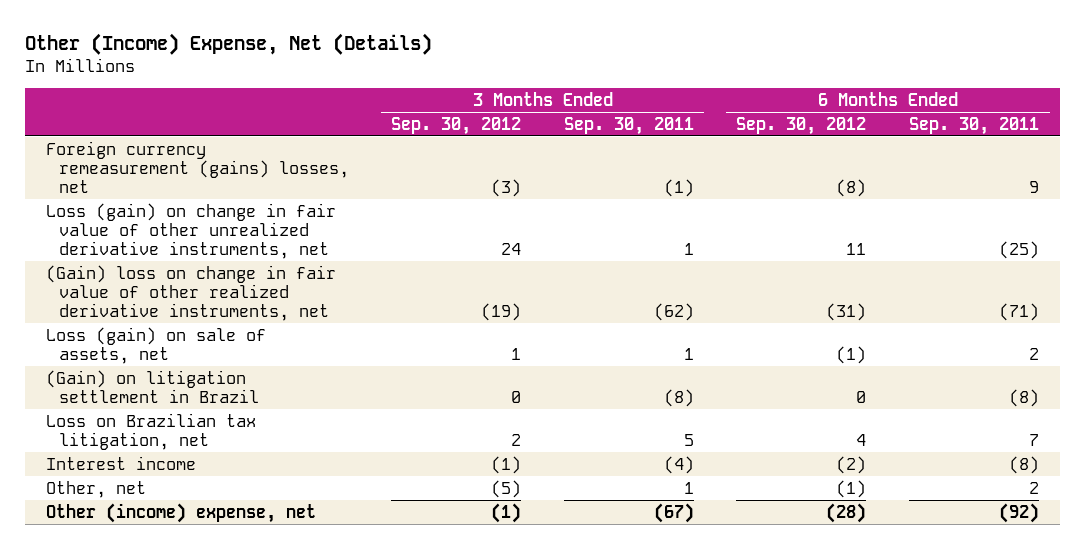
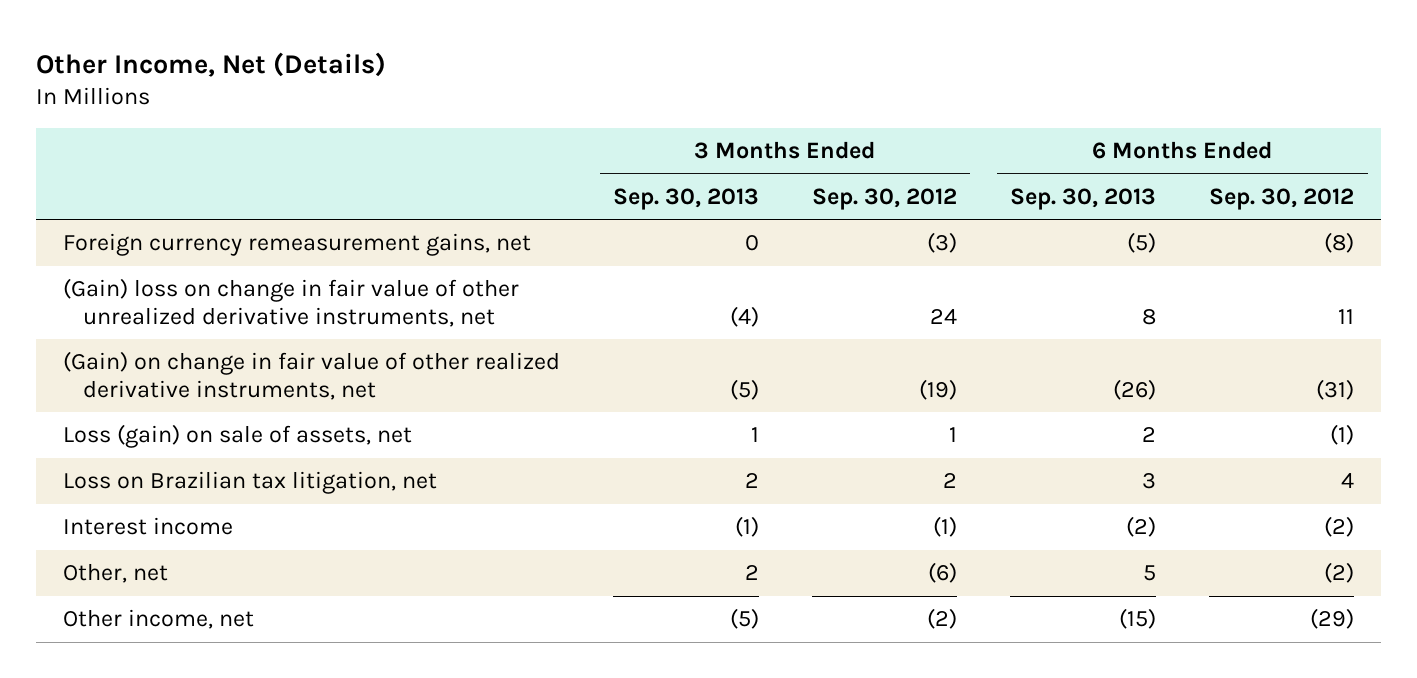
- Other (Income) Expense, Net (Details)
+ Other Income, Net (Details)
- | 3 Months Ended Sep. 30, 2012 | 3 Months Ended Sep. 30, 2011 | 6 Months Ended Sep. 30, 2012 | 6 Months Ended Sep. 30, 2011
+ | 3 Months Ended Sep. 30, 2013 | 3 Months Ended Sep. 30, 2012 | 6 Months Ended Sep. 30, 2013 | 6 Months Ended Sep. 30, 2012
- Foreign currency remeasurement (gains) losses, net | (3) | (1) | (8) | 9
- Loss (gain) on change in fair value of other unrealized derivative instruments, net | 24 | 1 | 11 | (25)
- (Gain) loss on change in fair value of other realized derivative instruments, net | (19) | (62) | (31) | (71)
+ Foreign currency remeasurement gains, net | 0 | (3) | (5) | (8)
+ (Gain) loss on change in fair value of other unrealized derivative instruments, net | (4) | 24 | 8 | 11
+ (Gain) on change in fair value of other realized derivative instruments, net | (5) | (19) | (26) | (31)
- (Gain) on litigation settlement in Brazil | 0 | (8) | 0 | (8)
- Other, net | (5) | 1 | (1) | 2
- Other (income) expense, net | (1) | (67) | (28) | (92)
+ Other, net | 2 | (6) | 5 | (2)
+ Other income, net | (5) | (2) | (15) | (29)

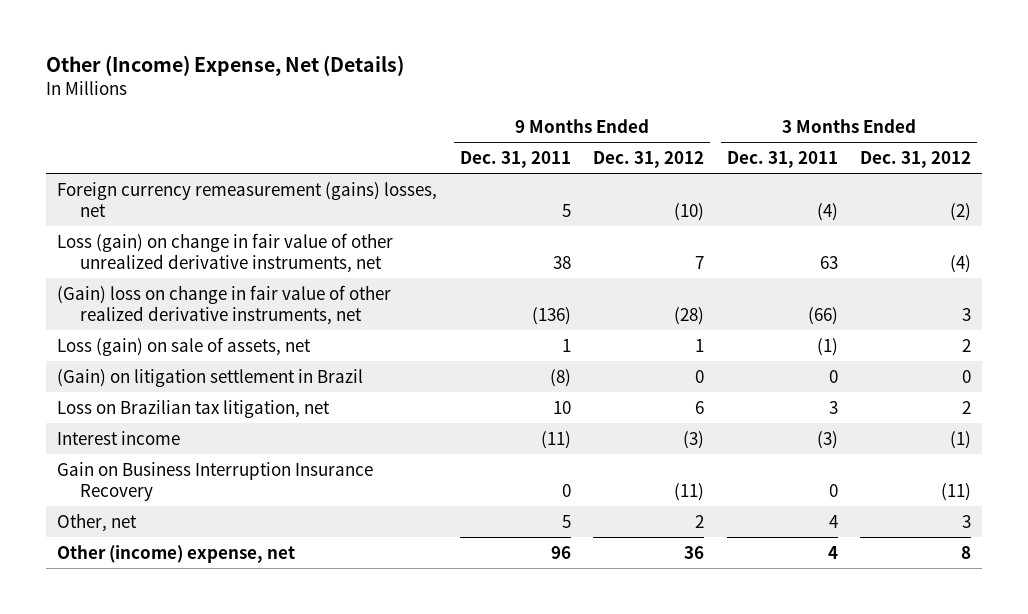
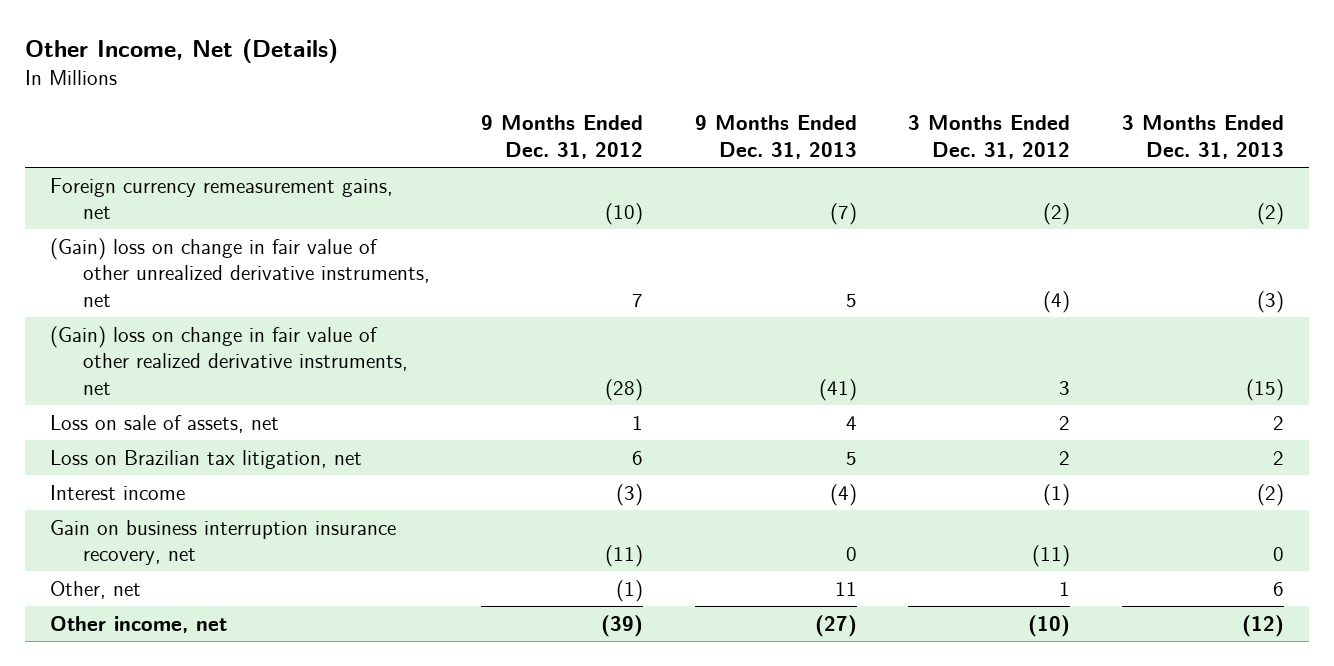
- Other (Income) Expense, Net (Details)
+ Other Income, Net (Details)
- | 9 Months Ended Dec. 31, 2011 | 9 Months Ended Dec. 31, 2012 | 3 Months Ended Dec. 31, 2011 | 3 Months Ended Dec. 31, 2012
+ | 9 Months Ended Dec. 31, 2012 | 9 Months Ended Dec. 31, 2013 | 3 Months Ended Dec. 31, 2012 | 3 Months Ended Dec. 31, 2013
- Foreign currency remeasurement (gains) losses, net | 5 | (10) | (4) | (2)
- Loss (gain) on change in fair value of other unrealized derivative instruments, net | 38 | 7 | 63 | (4)
+ Foreign currency remeasurement gains, net | (10) | (7) | (2) | (2)
+ (Gain) loss on change in fair value of other unrealized derivative instruments, net | 7 | 5 | (4) | (3)
- Loss (gain) on sale of assets, net | 1 | 1 | (1) | 2
- (Gain) on litigation settlement in Brazil | (8) | 0 | 0 | 0
+ Loss on sale of assets, net | 1 | 4 | 2 | 2
- Gain on Business Interruption Insurance Recovery | 0 | (11) | 0 | (11)
- Other, net | 5 | 2 | 4 | 3
- Other (income) expense, net | 96 | 36 | 4 | 8
+ Gain on business interruption insurance recovery, net | (11) | 0 | (11) | 0
+ Other, net | (1) | 11 | 1 | 6
+ Other income, net | (39) | (27) | (10) | (12)

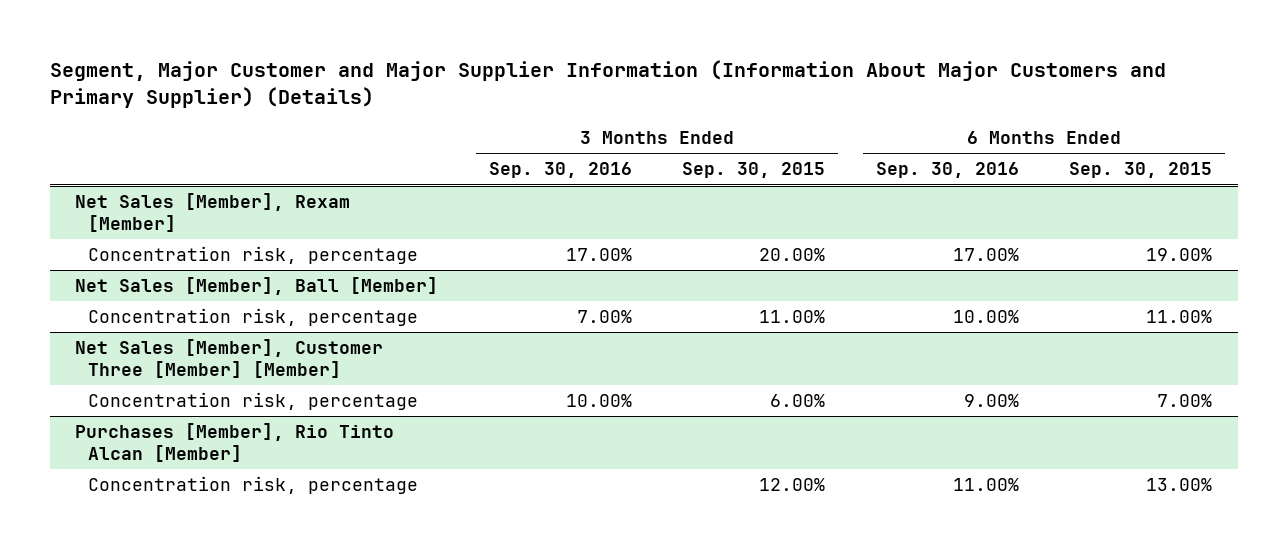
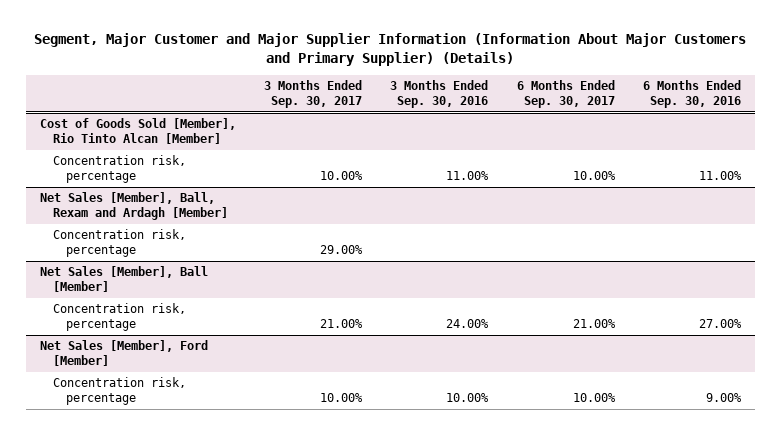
- | 3 Months Ended Sep. 30, 2016 | 3 Months Ended Sep. 30, 2015 | 6 Months Ended Sep. 30, 2016 | 6 Months Ended Sep. 30, 2015
+ | 3 Months Ended Sep. 30, 2017 | 3 Months Ended Sep. 30, 2016 | 6 Months Ended Sep. 30, 2017 | 6 Months Ended Sep. 30, 2016
- Net Sales [Member], Rexam [Member]
- Concentration risk, percentage | 17.00% | 20.00% | 17.00% | 19.00%
+ Cost of Goods Sold [Member], Rio Tinto Alcan [Member]
+ Concentration risk, percentage | 10.00% | 11.00% | 10.00% | 11.00%
+ Net Sales [Member], Ball, Rexam and Ardagh [Member]
+ Concentration risk, percentage | 29.00% | | |
@ Net Sales [Member], Ball [Member]
- Concentration risk, percentage | 7.00% | 11.00% | 10.00% | 11.00%
- Net Sales [Member], Customer Three [Member] [Member]
@ Net Sales [Member], Ball [Member]
+ Concentration risk, percentage | 21.00% | 24.00% | 21.00% | 27.00%
+ Net Sales [Member], Ford [Member]
- Purchases [Member], Rio Tinto Alcan [Member]
- Concentration risk, percentage | | 12.00% | 11.00% | 13.00%

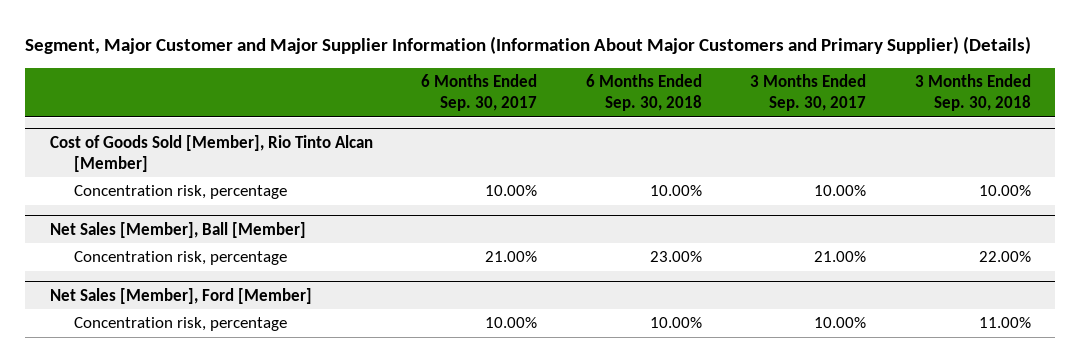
- | 3 Months Ended Sep. 30, 2017 | 3 Months Ended Sep. 30, 2016 | 6 Months Ended Sep. 30, 2017 | 6 Months Ended Sep. 30, 2016
+ | 6 Months Ended Sep. 30, 2017 | 6 Months Ended Sep. 30, 2018 | 3 Months Ended Sep. 30, 2017 | 3 Months Ended Sep. 30, 2018
- Net Sales [Member], Ball, Rexam and Ardagh [Member]
- Concentration risk, percentage | 29.00% | | |

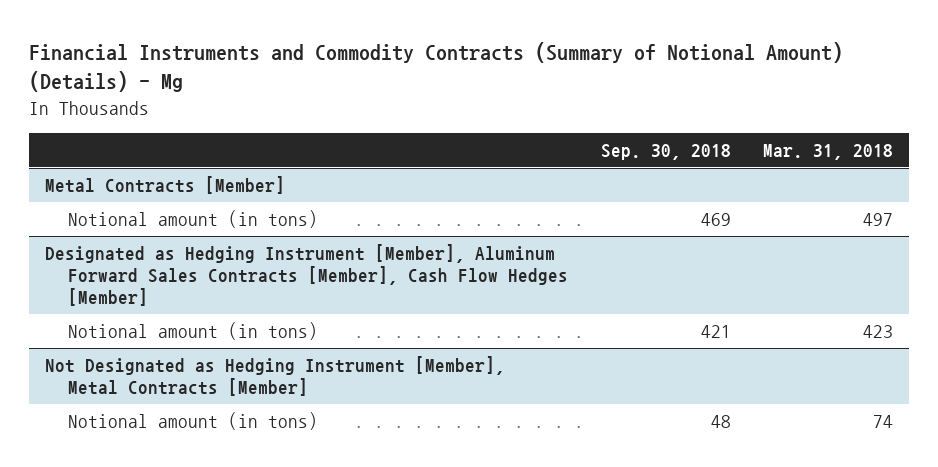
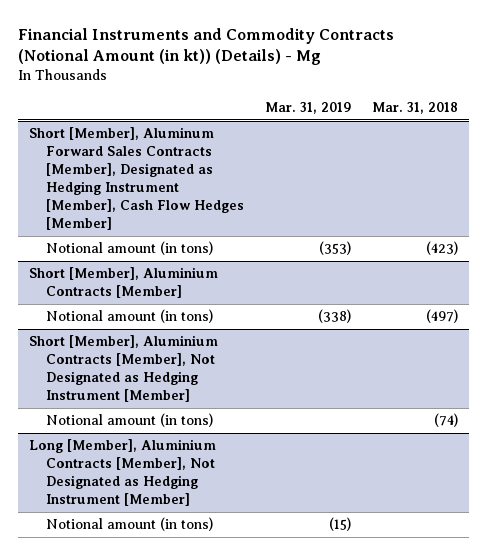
- Financial Instruments and Commodity Contracts (Summary of Notional Amount) (Details) - Mg
+ Financial Instruments and Commodity Contracts (Notional Amount (in kt)) (Details) - Mg
- | Sep. 30, 2018 | Mar. 31, 2018
+ | Mar. 31, 2019 | Mar. 31, 2018
- Metal Contracts [Member]
- Notional amount (in tons) | 469 | 497
- Designated as Hedging Instrument [Member], Aluminum Forward Sales Contracts [Member], Cash Flow Hedges [Member]
- Notional amount (in tons) | 421 | 423
- Not Designated as Hedging Instrument [Member], Metal Contracts [Member]
- Notional amount (in tons) | 48 | 74
+ Short [Member], Aluminum Forward Sales Contracts [Member], Designated as Hedging Instrument [Member], Cash Flow Hedges [Member]
+ Notional amount (in tons) | (353) | (423)
+ Short [Member], Aluminium Contracts [Member]
+ Notional amount (in tons) | (338) | (497)
+ Short [Member], Aluminium Contracts [Member], Not Designated as Hedging Instrument [Member]
+ Notional amount (in tons) | | (74)
+ Long [Member], Aluminium Contracts [Member], Not Designated as Hedging Instrument [Member]
+ Notional amount (in tons) | (15) |

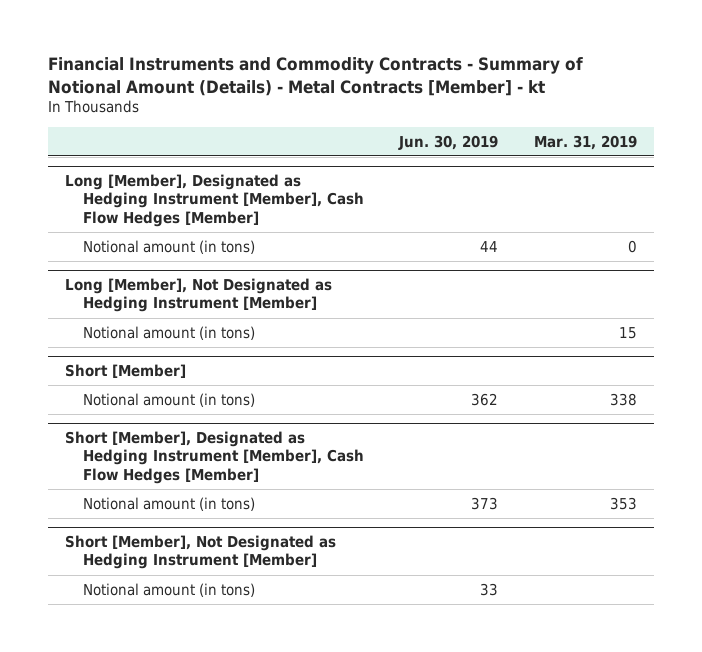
- Financial Instruments and Commodity Contracts (Notional Amount (in kt)) (Details) - Mg
+ Financial Instruments and Commodity Contracts - Summary of Notional Amount (Details) - Metal Contracts [Member] - kt
- | Mar. 31, 2019 | Mar. 31, 2018
+ | Jun. 30, 2019 | Mar. 31, 2019
- Short [Member], Aluminum Forward Sales Contracts [Member], Designated as Hedging Instrument [Member], Cash Flow Hedges [Member]
- Notional amount (in tons) | (353) | (423)
- Short [Member], Aluminium Contracts [Member]
- Notional amount (in tons) | (338) | (497)
- Short [Member], Aluminium Contracts [Member], Not Designated as Hedging Instrument [Member]
+ Long [Member], Designated as Hedging Instrument [Member], Cash Flow Hedges [Member]
+ Notional amount (in tons) | 44 | 0
+ Long [Member], Not Designated as Hedging Instrument [Member]
+ Notional amount (in tons) | | 15
+ Short [Member]
+ Notional amount (in tons) | 362 | 338
+ Short [Member], Designated as Hedging Instrument [Member], Cash Flow Hedges [Member]
+ Notional amount (in tons) | 373 | 353
+ Short [Member], Not Designated as Hedging Instrument [Member]
- Long [Member], Aluminium Contracts [Member], Not Designated as Hedging Instrument [Member]
- Notional amount (in tons) | (15) |

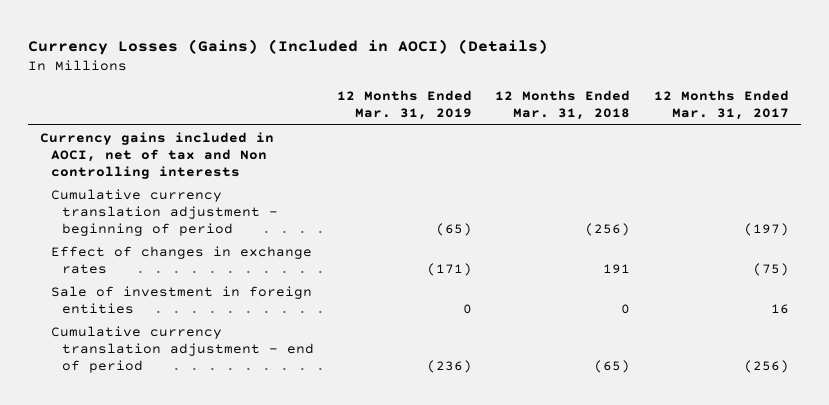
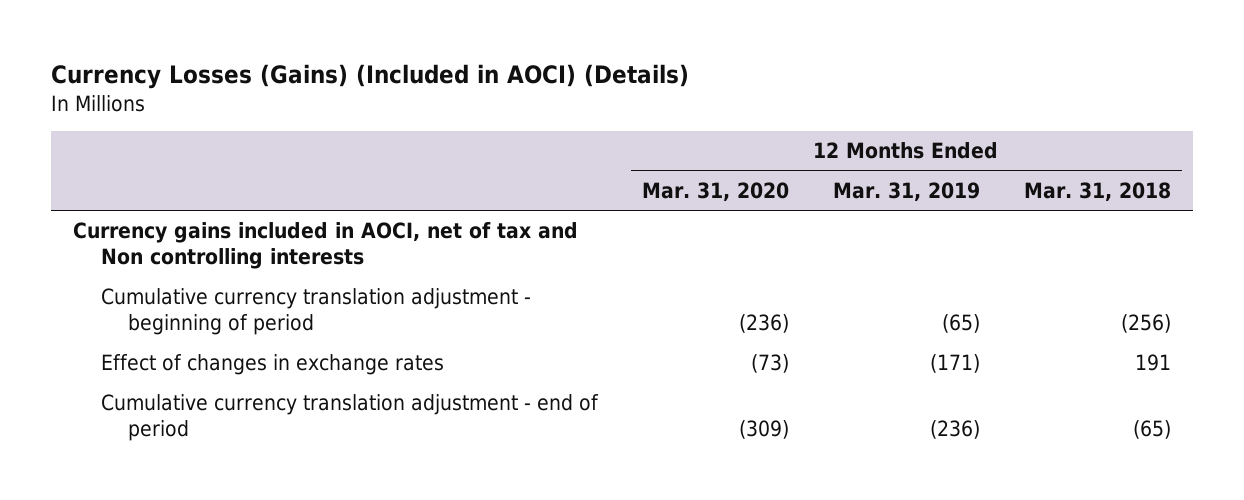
- | 12 Months Ended Mar. 31, 2019 | 12 Months Ended Mar. 31, 2018 | 12 Months Ended Mar. 31, 2017
+ | 12 Months Ended Mar. 31, 2020 | 12 Months Ended Mar. 31, 2019 | 12 Months Ended Mar. 31, 2018
- Sale of investment in foreign entities | 0 | 0 | 16

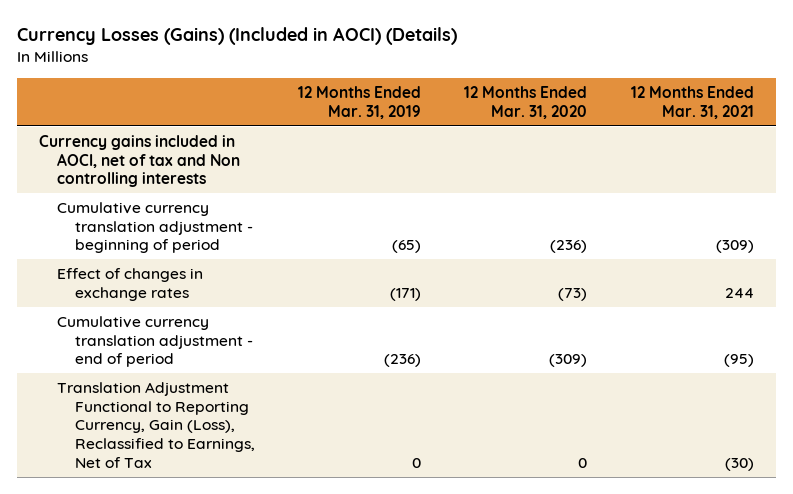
- | 12 Months Ended Mar. 31, 2020 | 12 Months Ended Mar. 31, 2019 | 12 Months Ended Mar. 31, 2018
+ | 12 Months Ended Mar. 31, 2019 | 12 Months Ended Mar. 31, 2020 | 12 Months Ended Mar. 31, 2021
+ Translation Adjustment Functional to Reporting Currency, Gain (Loss), Reclassified to Earnings, Net of Tax | 0 | 0 | (30)

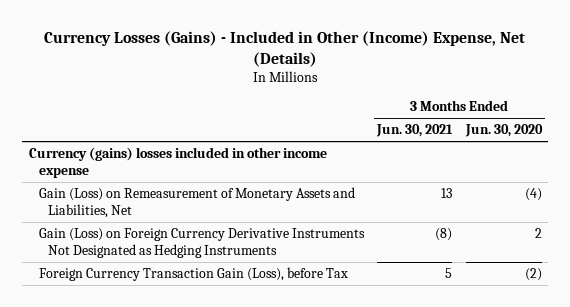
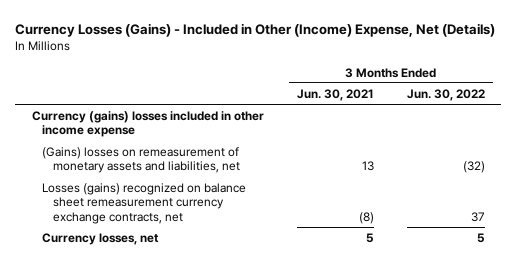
- | 3 Months Ended Jun. 30, 2021 | 3 Months Ended Jun. 30, 2020
+ | 3 Months Ended Jun. 30, 2021 | 3 Months Ended Jun. 30, 2022
- Gain (Loss) on Remeasurement of Monetary Assets and Liabilities, Net | 13 | (4)
- Gain (Loss) on Foreign Currency Derivative Instruments Not Designated as Hedging Instruments | (8) | 2
- Foreign Currency Transaction Gain (Loss), before Tax | 5 | (2)
+ (Gains) losses on remeasurement of monetary assets and liabilities, net | 13 | (32)
+ Losses (gains) recognized on balance sheet remeasurement currency exchange contracts, net | (8) | 37
+ Currency losses, net | 5 | 5

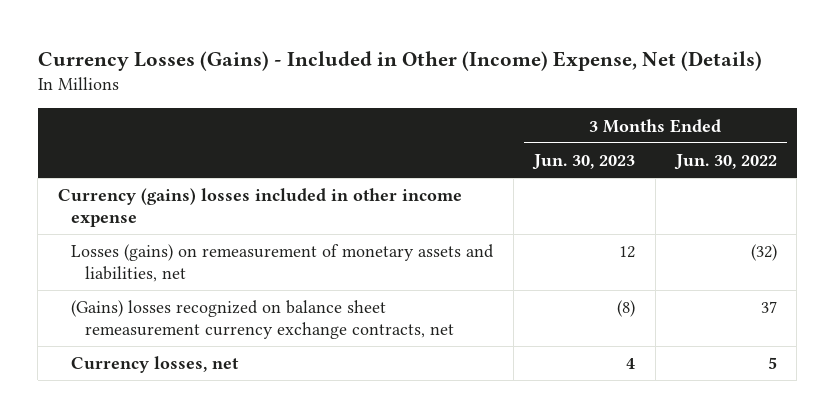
- | 3 Months Ended Jun. 30, 2021 | 3 Months Ended Jun. 30, 2022
+ | 3 Months Ended Jun. 30, 2023 | 3 Months Ended Jun. 30, 2022
- (Gains) losses on remeasurement of monetary assets and liabilities, net | 13 | (32)
- Losses (gains) recognized on balance sheet remeasurement currency exchange contracts, net | (8) | 37
+ Losses (gains) on remeasurement of monetary assets and liabilities, net | 12 | (32)
+ (Gains) losses recognized on balance sheet remeasurement currency exchange contracts, net | (8) | 37

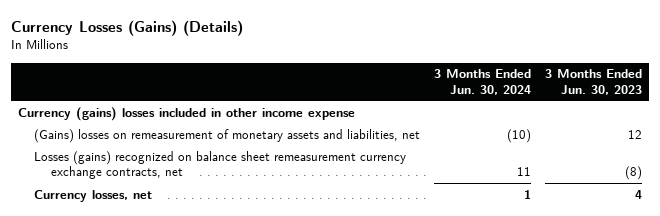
- Currency Losses (Gains) - Included in Other (Income) Expense, Net (Details)
+ Currency Losses (Gains) (Details)
- | 3 Months Ended Jun. 30, 2023 | 3 Months Ended Jun. 30, 2022
+ | 3 Months Ended Jun. 30, 2024 | 3 Months Ended Jun. 30, 2023
- Losses (gains) on remeasurement of monetary assets and liabilities, net | 12 | (32)
- (Gains) losses recognized on balance sheet remeasurement currency exchange contracts, net | (8) | 37
+ (Gains) losses on remeasurement of monetary assets and liabilities, net | (10) | 12
+ Losses (gains) recognized on balance sheet remeasurement currency exchange contracts, net | 11 | (8)

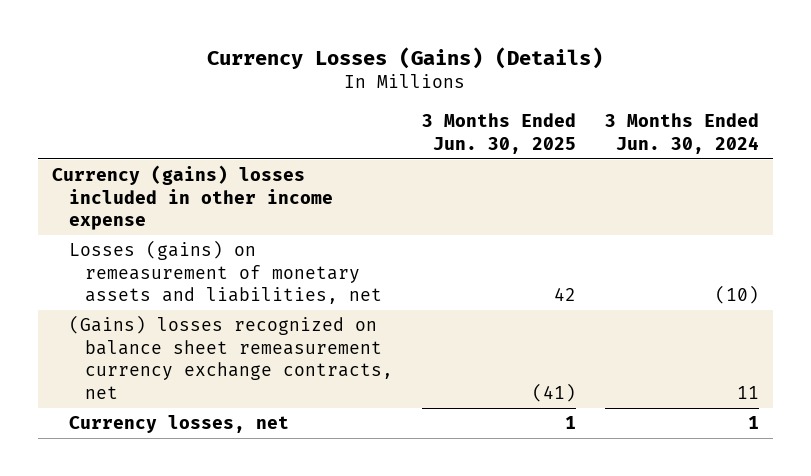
- | 3 Months Ended Jun. 30, 2024 | 3 Months Ended Jun. 30, 2023
+ | 3 Months Ended Jun. 30, 2025 | 3 Months Ended Jun. 30, 2024
- (Gains) losses on remeasurement of monetary assets and liabilities, net | (10) | 12
- Losses (gains) recognized on balance sheet remeasurement currency exchange contracts, net | 11 | (8)
+ Losses (gains) on remeasurement of monetary assets and liabilities, net | 42 | (10)
+ (Gains) losses recognized on balance sheet remeasurement currency exchange contracts, net | (41) | 11

